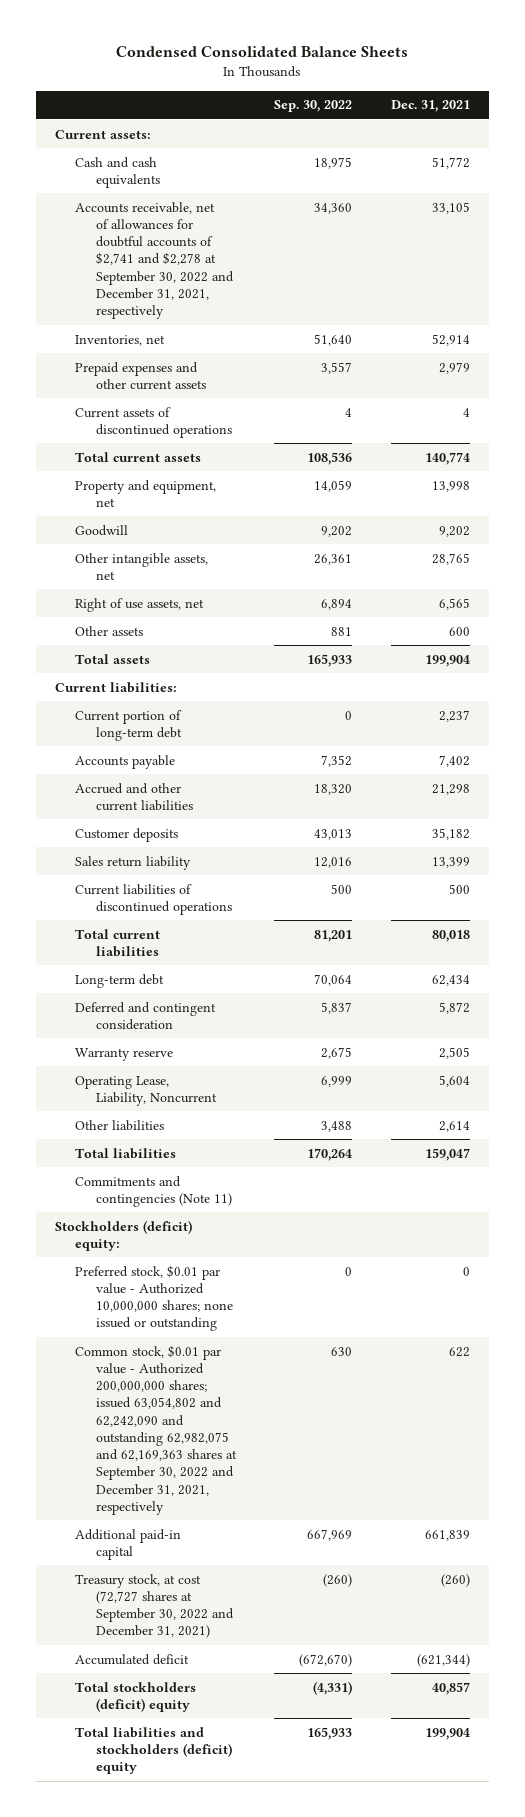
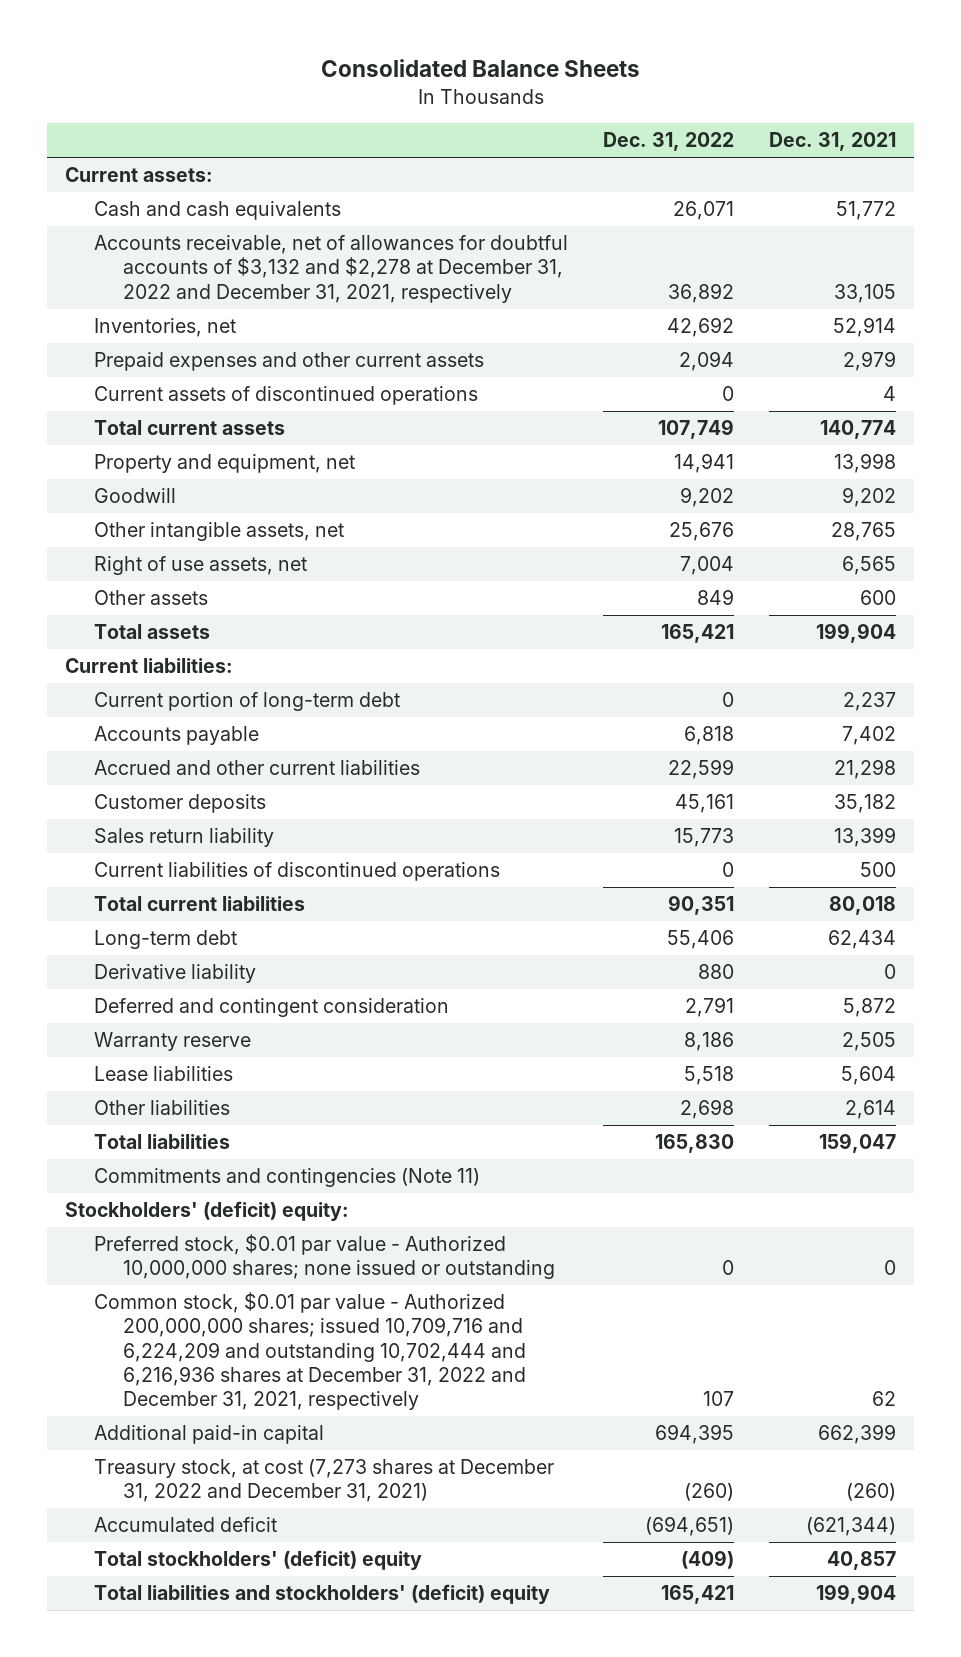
- Condensed Consolidated Balance Sheets
+ Consolidated Balance Sheets
- | Sep. 30, 2022 | Dec. 31, 2021
+ | Dec. 31, 2022 | Dec. 31, 2021
- Accounts receivable, net of allowances for doubtful accounts of $2,741 and $2,278 at September 30, 2022 and December 31, 2021, respectively | 34,360 | 33,105
+ Accounts receivable, net of allowances for doubtful accounts of $3,132 and $2,278 at December 31, 2022 and December 31, 2021, respectively | 36,892 | 33,105
+ Derivative liability | 880 | 0
- Operating Lease, Liability, Noncurrent | 6,999 | 5,604
+ Lease liabilities | 5,518 | 5,604
- Stockholders (deficit) equity:
+ Stockholders' (deficit) equity:
- Common stock, $0.01 par value - Authorized 200,000,000 shares; issued 63,054,802 and 62,242,090 and outstanding 62,982,075 and 62,169,363 shares at September 30, 2022 and December 31, 2021, respectively | 630 | 622
- Additional paid-in capital | 667,969 | 661,839
- Treasury stock, at cost (72,727 shares at September 30, 2022 and December 31, 2021) | (260) | (260)
+ Common stock, $0.01 par value - Authorized 200,000,000 shares; issued 10,709,716 and 6,224,209 and outstanding 10,702,444 and 6,216,936 shares at December 31, 2022 and December 31, 2021, respectively | 107 | 62
+ Additional paid-in capital | 694,395 | 662,399
+ Treasury stock, at cost (7,273 shares at December 31, 2022 and December 31, 2021) | (260) | (260)
- Total stockholders (deficit) equity | (4,331) | 40,857
- Total liabilities and stockholders (deficit) equity | 165,933 | 199,904
+ Total stockholders' (deficit) equity | (409) | 40,857
+ Total liabilities and stockholders' (deficit) equity | 165,421 | 199,904

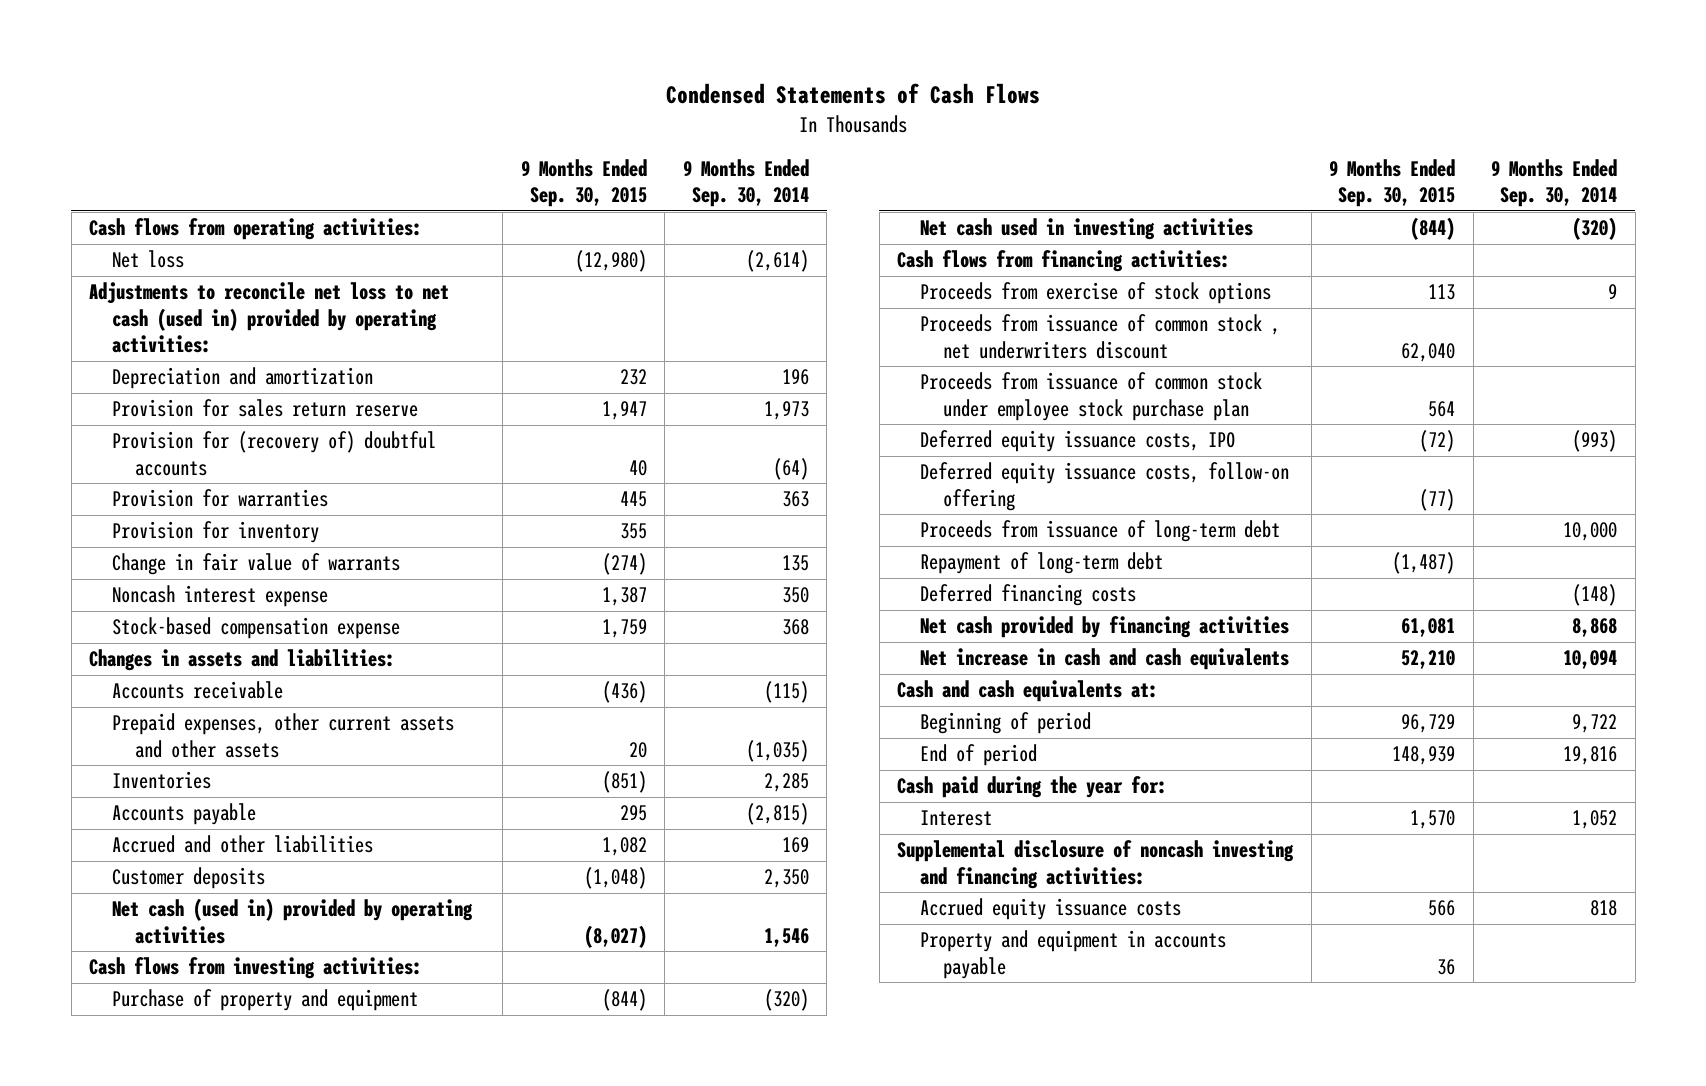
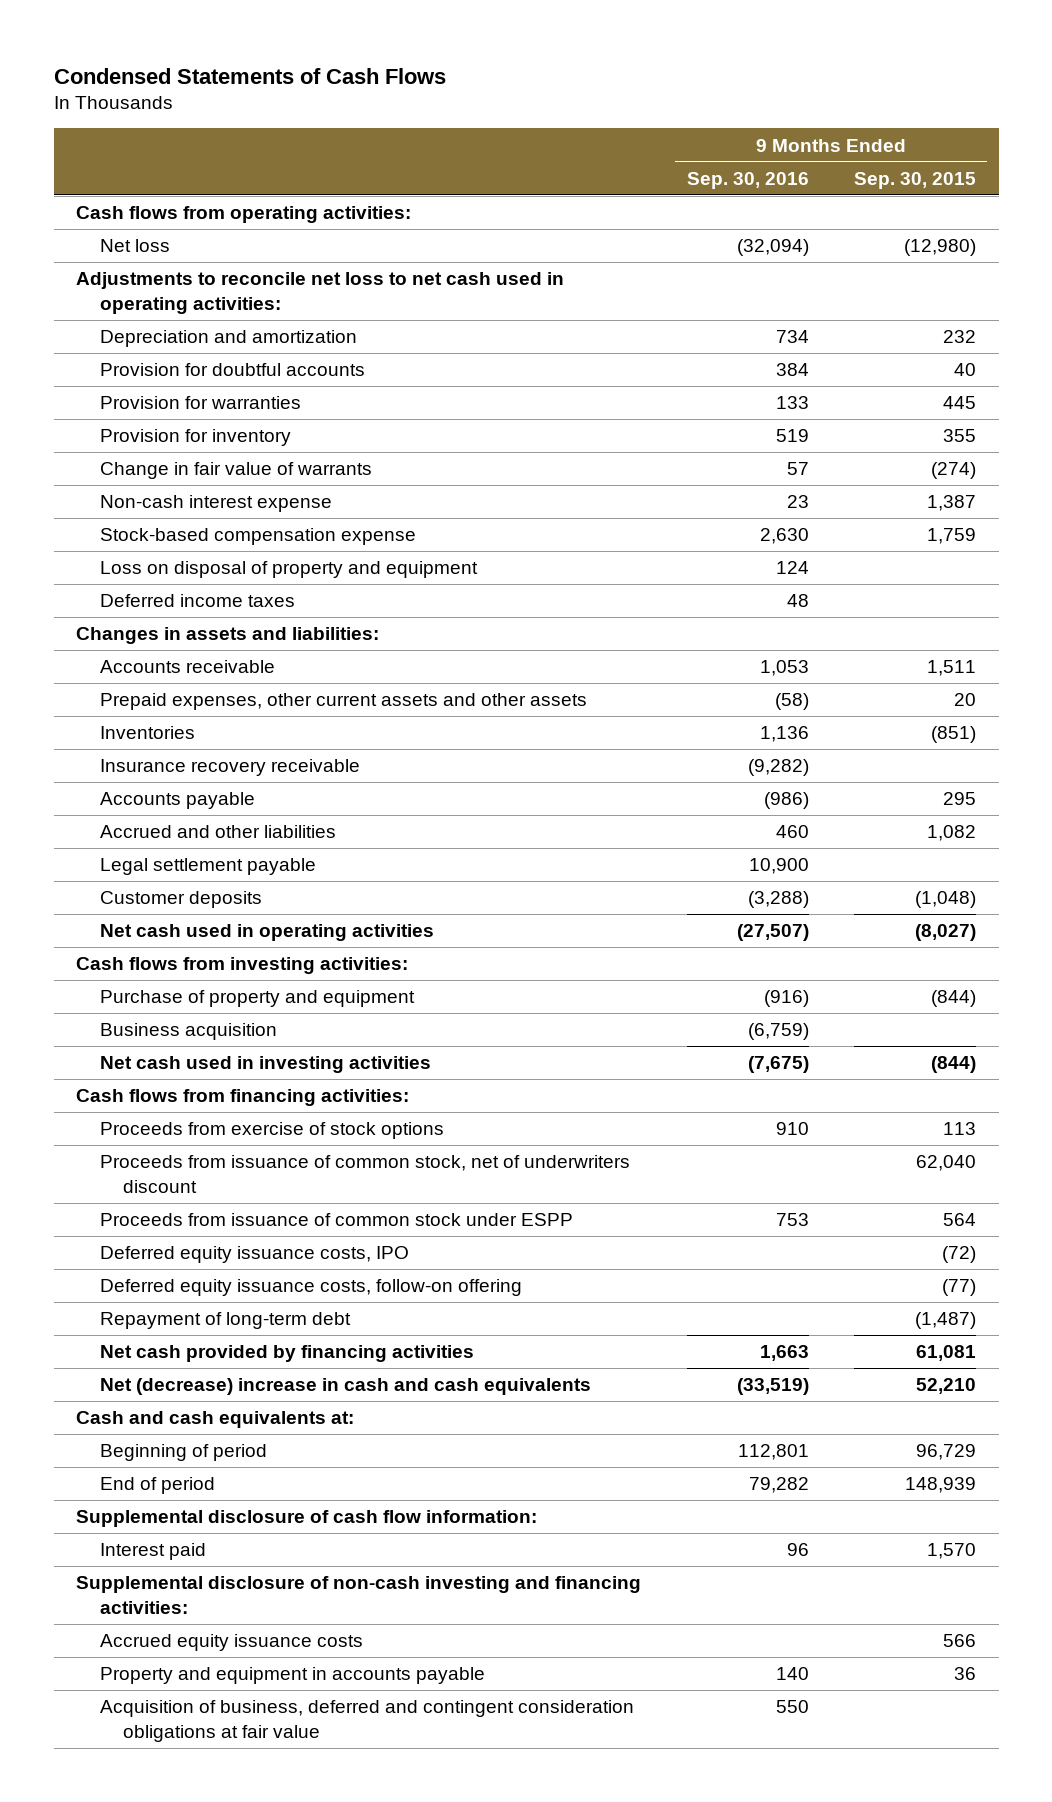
- | 9 Months Ended Sep. 30, 2015 | 9 Months Ended Sep. 30, 2014
+ | 9 Months Ended Sep. 30, 2016 | 9 Months Ended Sep. 30, 2015
- Adjustments to reconcile net loss to net cash (used in) provided by operating activities:
+ Adjustments to reconcile net loss to net cash used in operating activities:
- Provision for sales return reserve | 1,947 | 1,973
- Provision for (recovery of) doubtful accounts | 40 | (64)
+ Provision for doubtful accounts | 384 | 40
- Noncash interest expense | 1,387 | 350
+ Non-cash interest expense | 23 | 1,387
+ Loss on disposal of property and equipment | 124 |
+ Deferred income taxes | 48 |
- Accounts receivable | (436) | (115)
+ Accounts receivable | 1,053 | 1,511
+ Insurance recovery receivable | (9,282) |
+ Legal settlement payable | 10,900 |
- Net cash (used in) provided by operating activities | (8,027) | 1,546
+ Net cash used in operating activities | (27,507) | (8,027)
+ Business acquisition | (6,759) |
- Proceeds from issuance of common stock , net underwriters discount | 62,040 |
- Proceeds from issuance of common stock under employee stock purchase plan | 564 |
+ Proceeds from issuance of common stock, net of underwriters discount | | 62,040
+ Proceeds from issuance of common stock under ESPP | 753 | 564
- Proceeds from issuance of long-term debt | | 10,000
- Deferred financing costs | | (148)
- Net increase in cash and cash equivalents | 52,210 | 10,094
+ Net (decrease) increase in cash and cash equivalents | (33,519) | 52,210
- Cash paid during the year for:
- Interest | 1,570 | 1,052
- Supplemental disclosure of noncash investing and financing activities:
+ Supplemental disclosure of cash flow information:
+ Interest paid | 96 | 1,570
+ Supplemental disclosure of non-cash investing and financing activities:
+ Acquisition of business, deferred and contingent consideration obligations at fair value | 550 |

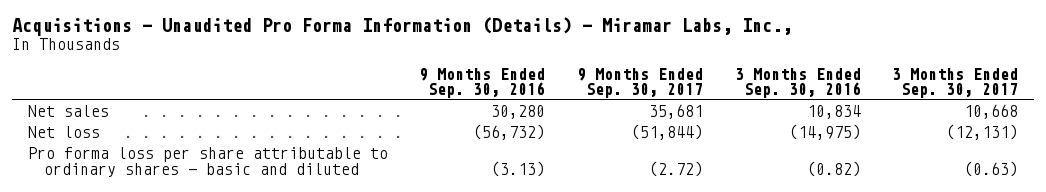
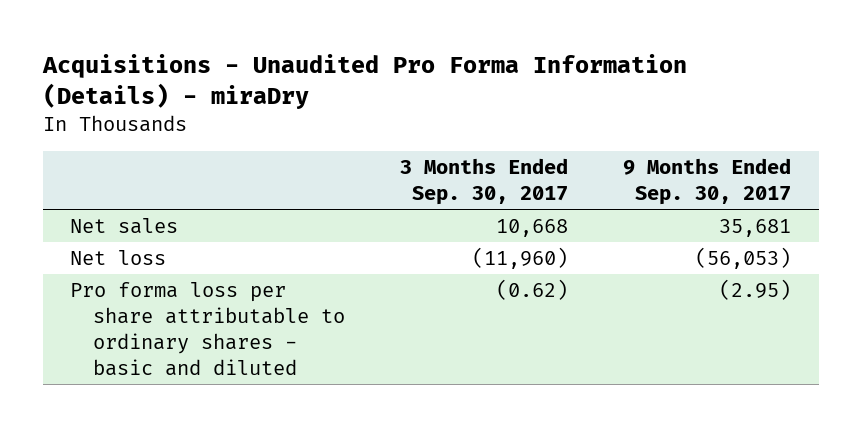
- Acquisitions - Unaudited Pro Forma Information (Details) - Miramar Labs, Inc.,
+ Acquisitions - Unaudited Pro Forma Information (Details) - miraDry
- | 9 Months Ended Sep. 30, 2016 | 9 Months Ended Sep. 30, 2017 | 3 Months Ended Sep. 30, 2016 | 3 Months Ended Sep. 30, 2017
+ | 3 Months Ended Sep. 30, 2017 | 9 Months Ended Sep. 30, 2017
- Net loss | (56,732) | (51,844) | (14,975) | (12,131)
- Pro forma loss per share attributable to ordinary shares - basic and diluted | (3.13) | (2.72) | (0.82) | (0.63)
+ Net loss | (11,960) | (56,053)
+ Pro forma loss per share attributable to ordinary shares - basic and diluted | (0.62) | (2.95)

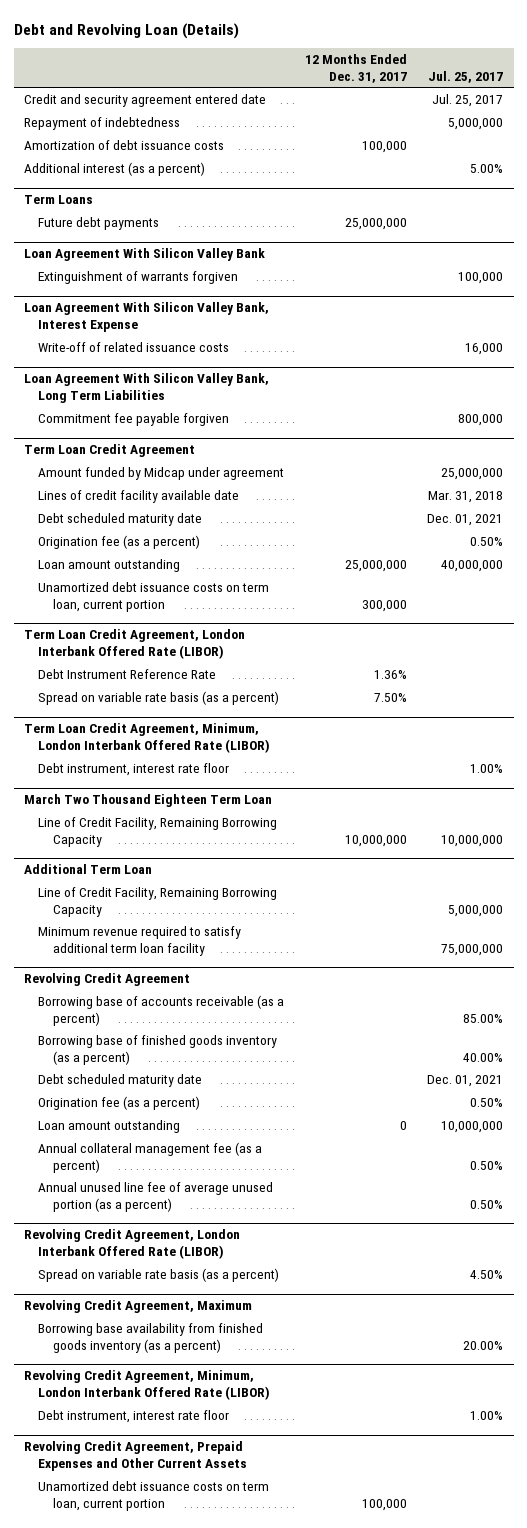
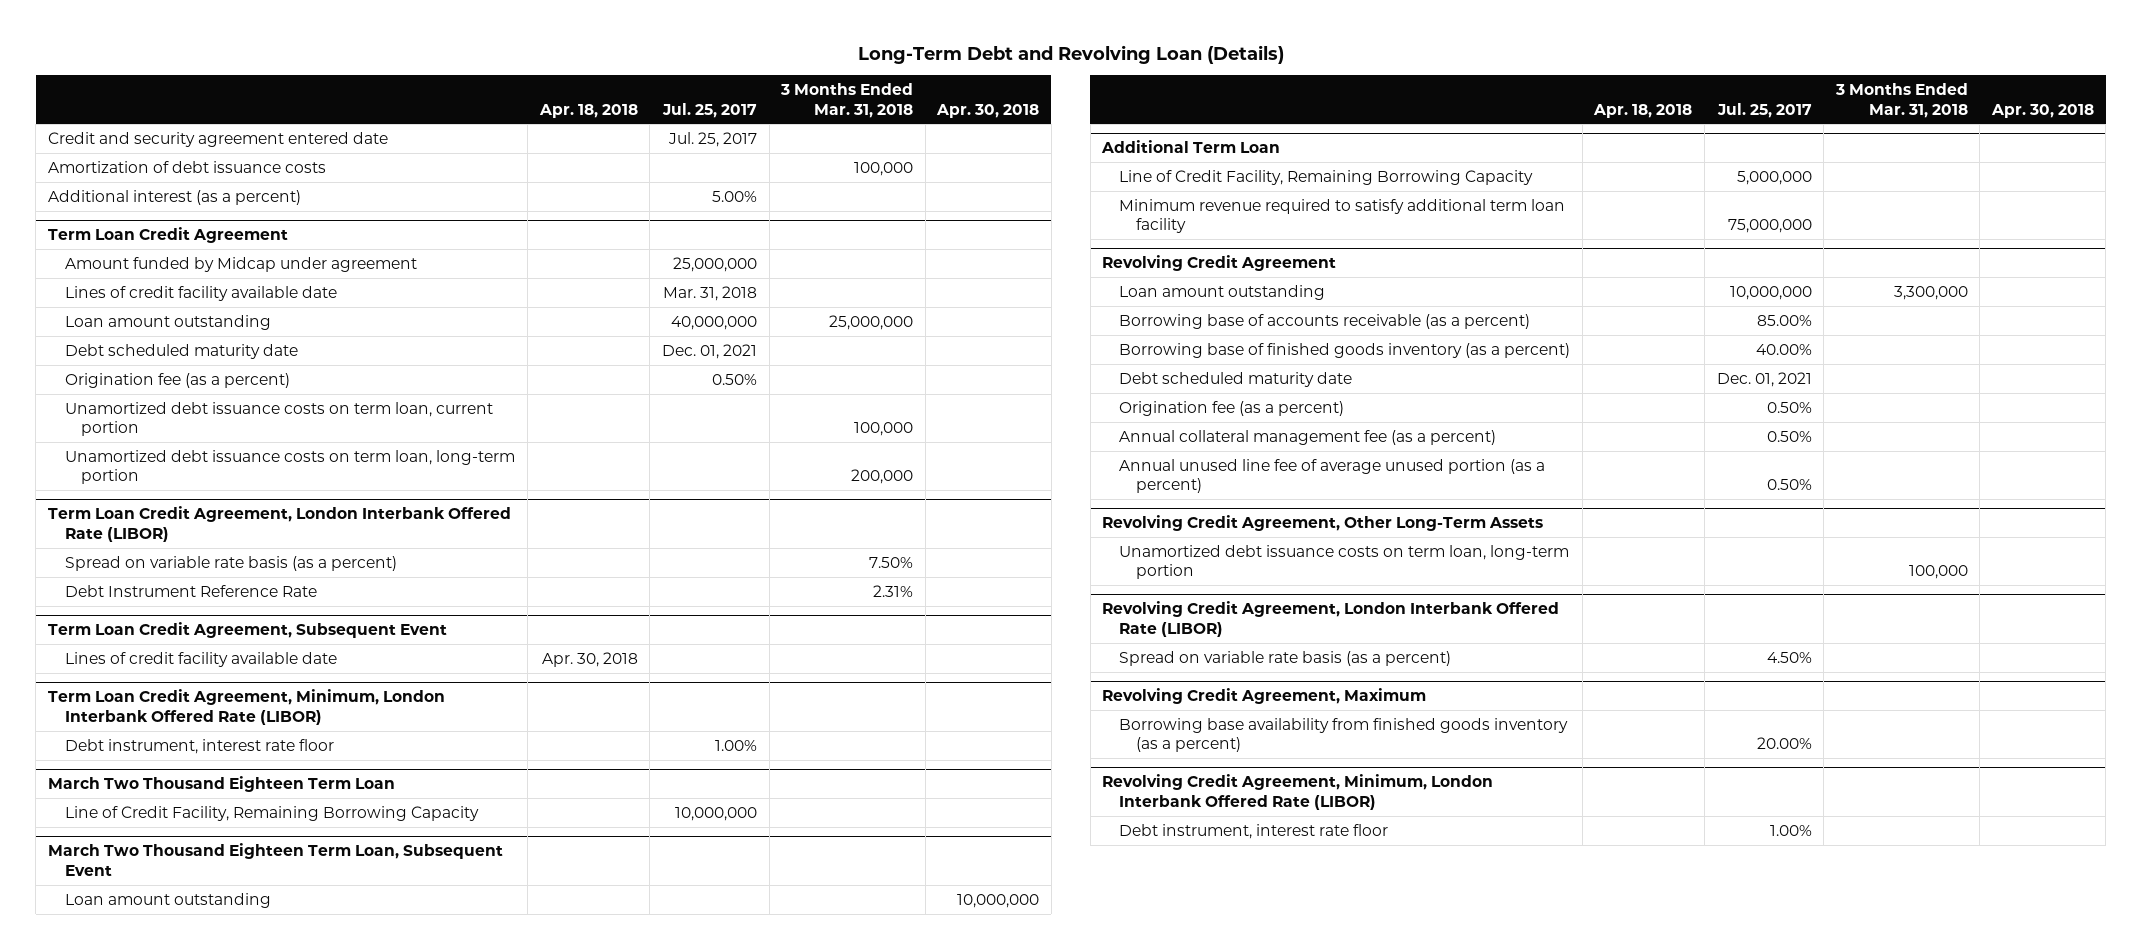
- Debt and Revolving Loan (Details)
+ Long-Term Debt and Revolving Loan (Details)
- | 12 Months Ended Dec. 31, 2017 | Jul. 25, 2017
+ | Apr. 18, 2018 | Jul. 25, 2017 | 3 Months Ended Mar. 31, 2018 | Apr. 30, 2018
- Repayment of indebtedness | | 5,000,000
- Term Loans
- Future debt payments | 25,000,000 |
- Loan Agreement With Silicon Valley Bank
- Extinguishment of warrants forgiven | | 100,000
- Loan Agreement With Silicon Valley Bank, Interest Expense
- Write-off of related issuance costs | | 16,000
- Loan Agreement With Silicon Valley Bank, Long Term Liabilities
- Commitment fee payable forgiven | | 800,000
@ Term Loan Credit Agreement
moved up: Loan amount outstanding | | 40,000,000 | 25,000,000 |
+ Unamortized debt issuance costs on term loan, long-term portion | | | 200,000 |
@ Term Loan Credit Agreement, London Interbank Offered Rate (LIBOR)
moved down: Debt Instrument Reference Rate | | | 2.31% |
+ Term Loan Credit Agreement, Subsequent Event
+ Lines of credit facility available date | Apr. 30, 2018 | | |
+ March Two Thousand Eighteen Term Loan, Subsequent Event
+ Loan amount outstanding | | | | 10,000,000
@ Revolving Credit Agreement
moved up: Loan amount outstanding | | 10,000,000 | 3,300,000 |
+ Revolving Credit Agreement, Other Long-Term Assets
+ Unamortized debt issuance costs on term loan, long-term portion | | | 100,000 |
- Revolving Credit Agreement, Prepaid Expenses and Other Current Assets
- Unamortized debt issuance costs on term loan, current portion | 100,000 |

